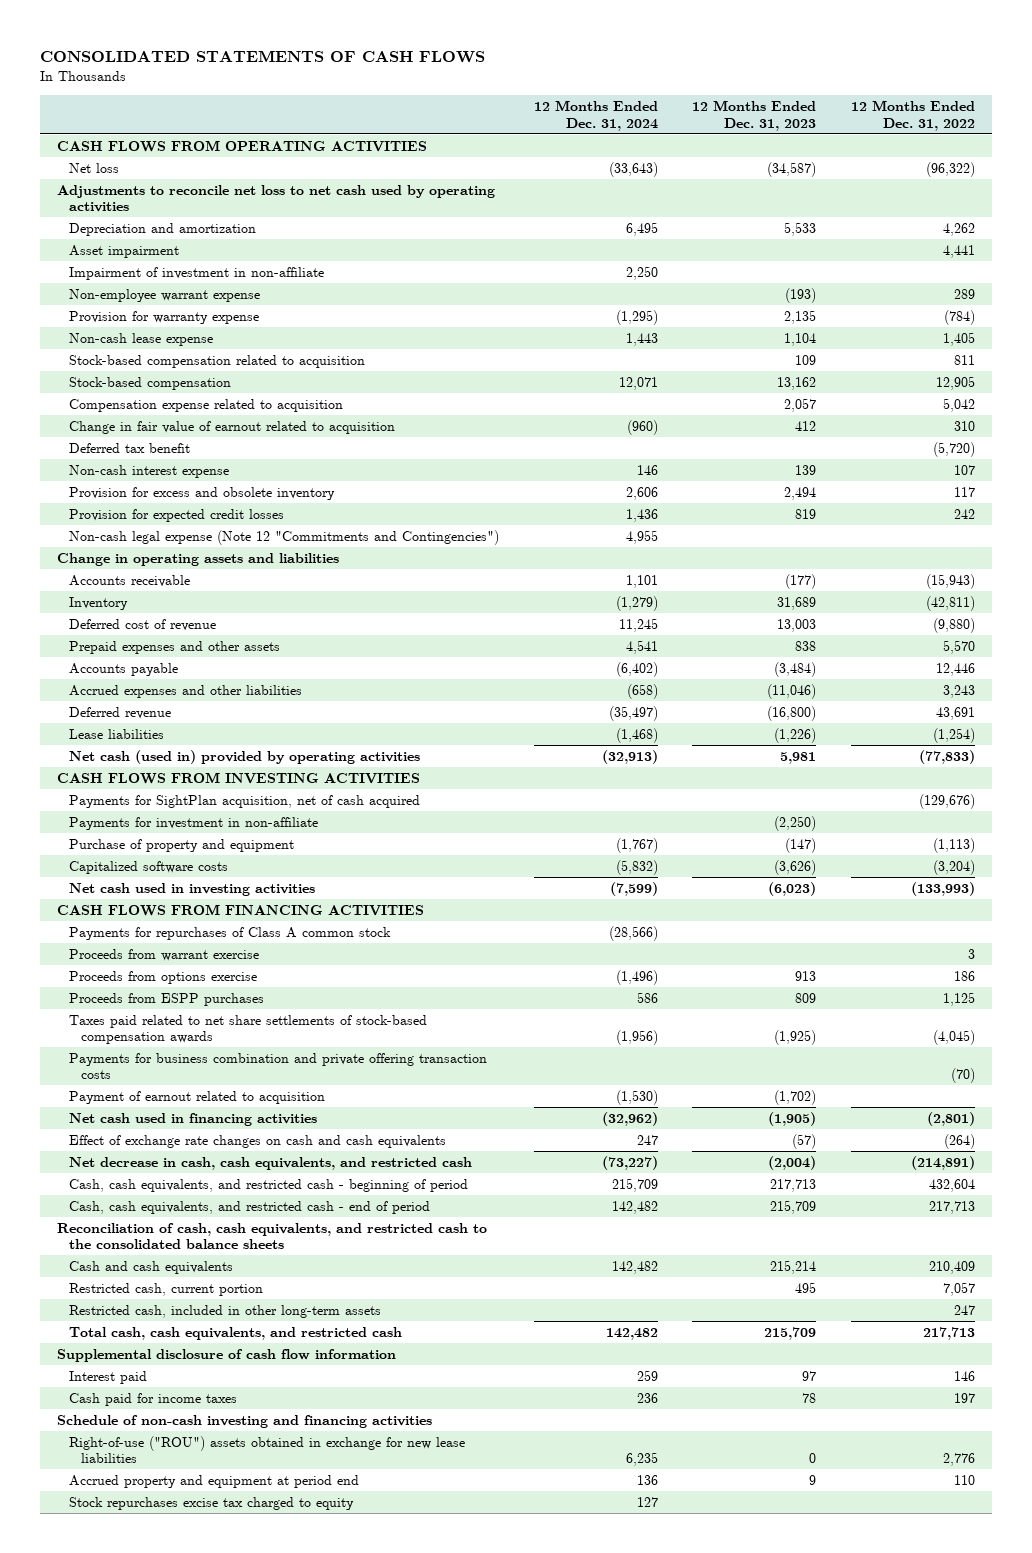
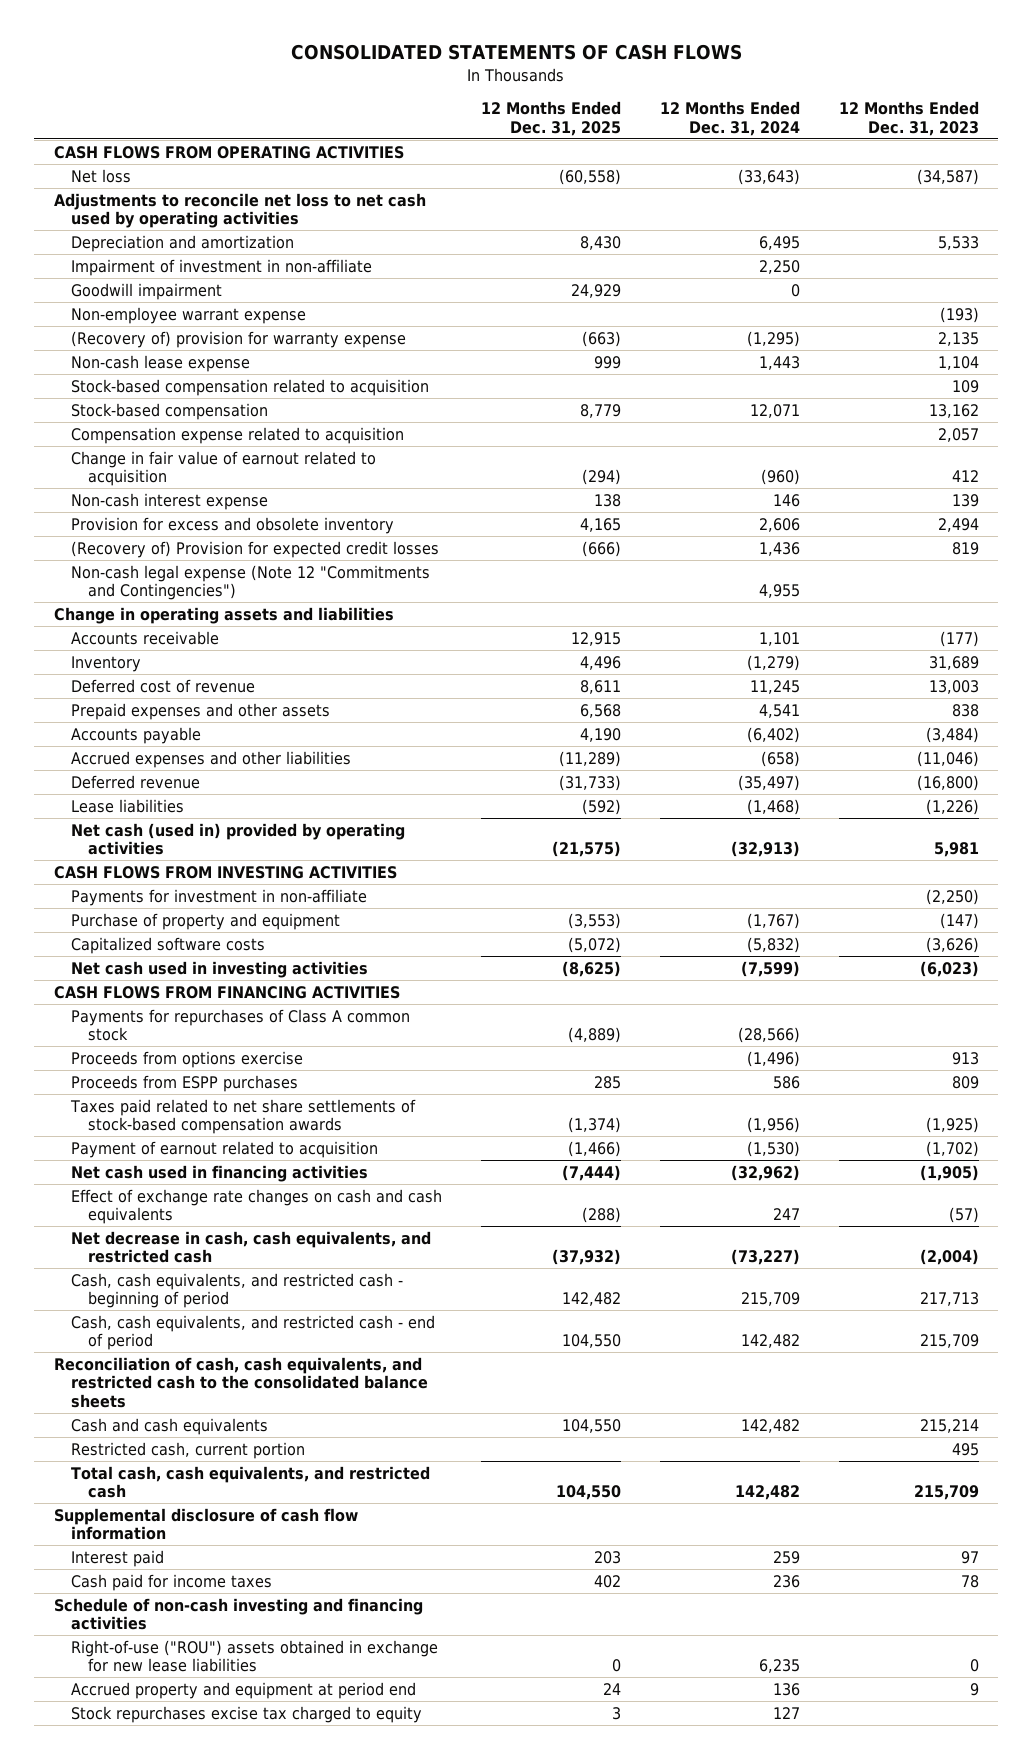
- | 12 Months Ended Dec. 31, 2024 | 12 Months Ended Dec. 31, 2023 | 12 Months Ended Dec. 31, 2022
+ | 12 Months Ended Dec. 31, 2025 | 12 Months Ended Dec. 31, 2024 | 12 Months Ended Dec. 31, 2023
- Asset impairment | | | 4,441
+ Goodwill impairment | 24,929 | 0 |
- Provision for warranty expense | (1,295) | 2,135 | (784)
+ (Recovery of) provision for warranty expense | (663) | (1,295) | 2,135
- Deferred tax benefit | | | (5,720)
- Provision for expected credit losses | 1,436 | 819 | 242
+ (Recovery of) Provision for expected credit losses | (666) | 1,436 | 819
- Payments for SightPlan acquisition, net of cash acquired | | | (129,676)
- Proceeds from warrant exercise | | | 3
- Payments for business combination and private offering transaction costs | | | (70)
- Restricted cash, included in other long-term assets | | | 247

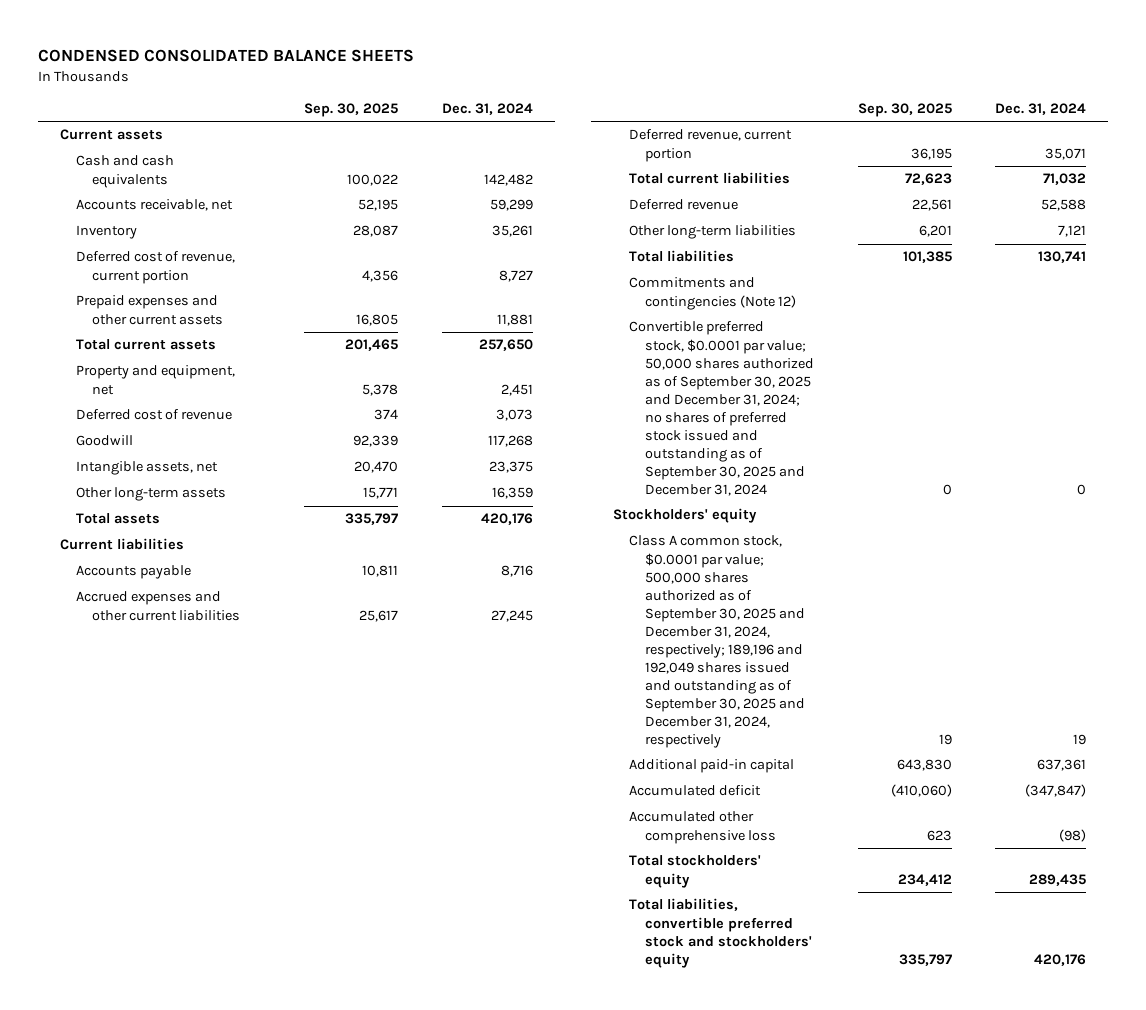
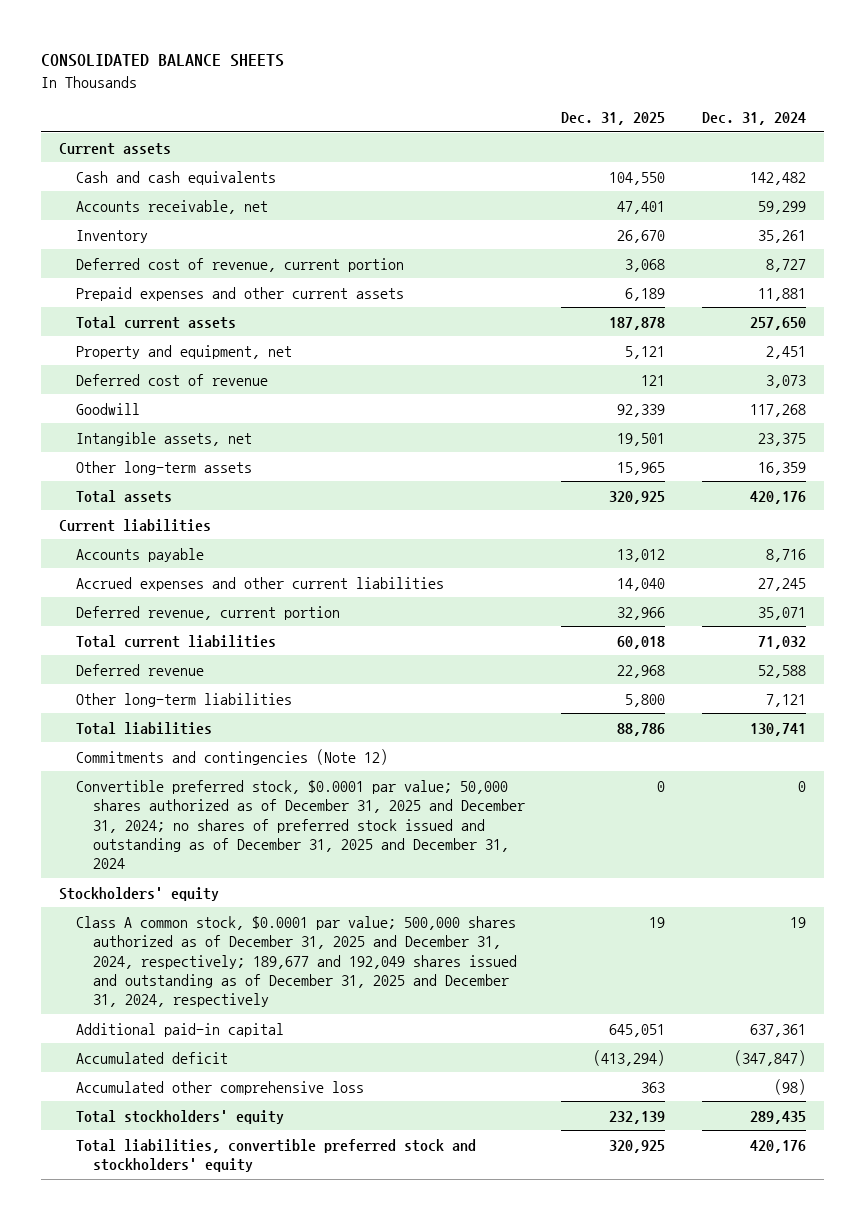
- CONDENSED CONSOLIDATED BALANCE SHEETS
+ CONSOLIDATED BALANCE SHEETS
- | Sep. 30, 2025 | Dec. 31, 2024
+ | Dec. 31, 2025 | Dec. 31, 2024
- Convertible preferred stock, $0.0001 par value; 50,000 shares authorized as of September 30, 2025 and December 31, 2024; no shares of preferred stock issued and outstanding as of September 30, 2025 and December 31, 2024 | 0 | 0
+ Convertible preferred stock, $0.0001 par value; 50,000 shares authorized as of December 31, 2025 and December 31, 2024; no shares of preferred stock issued and outstanding as of December 31, 2025 and December 31, 2024 | 0 | 0
- Class A common stock, $0.0001 par value; 500,000 shares authorized as of September 30, 2025 and December 31, 2024, respectively; 189,196 and 192,049 shares issued and outstanding as of September 30, 2025 and December 31, 2024, respectively | 19 | 19
+ Class A common stock, $0.0001 par value; 500,000 shares authorized as of December 31, 2025 and December 31, 2024, respectively; 189,677 and 192,049 shares issued and outstanding as of December 31, 2025 and December 31, 2024, respectively | 19 | 19

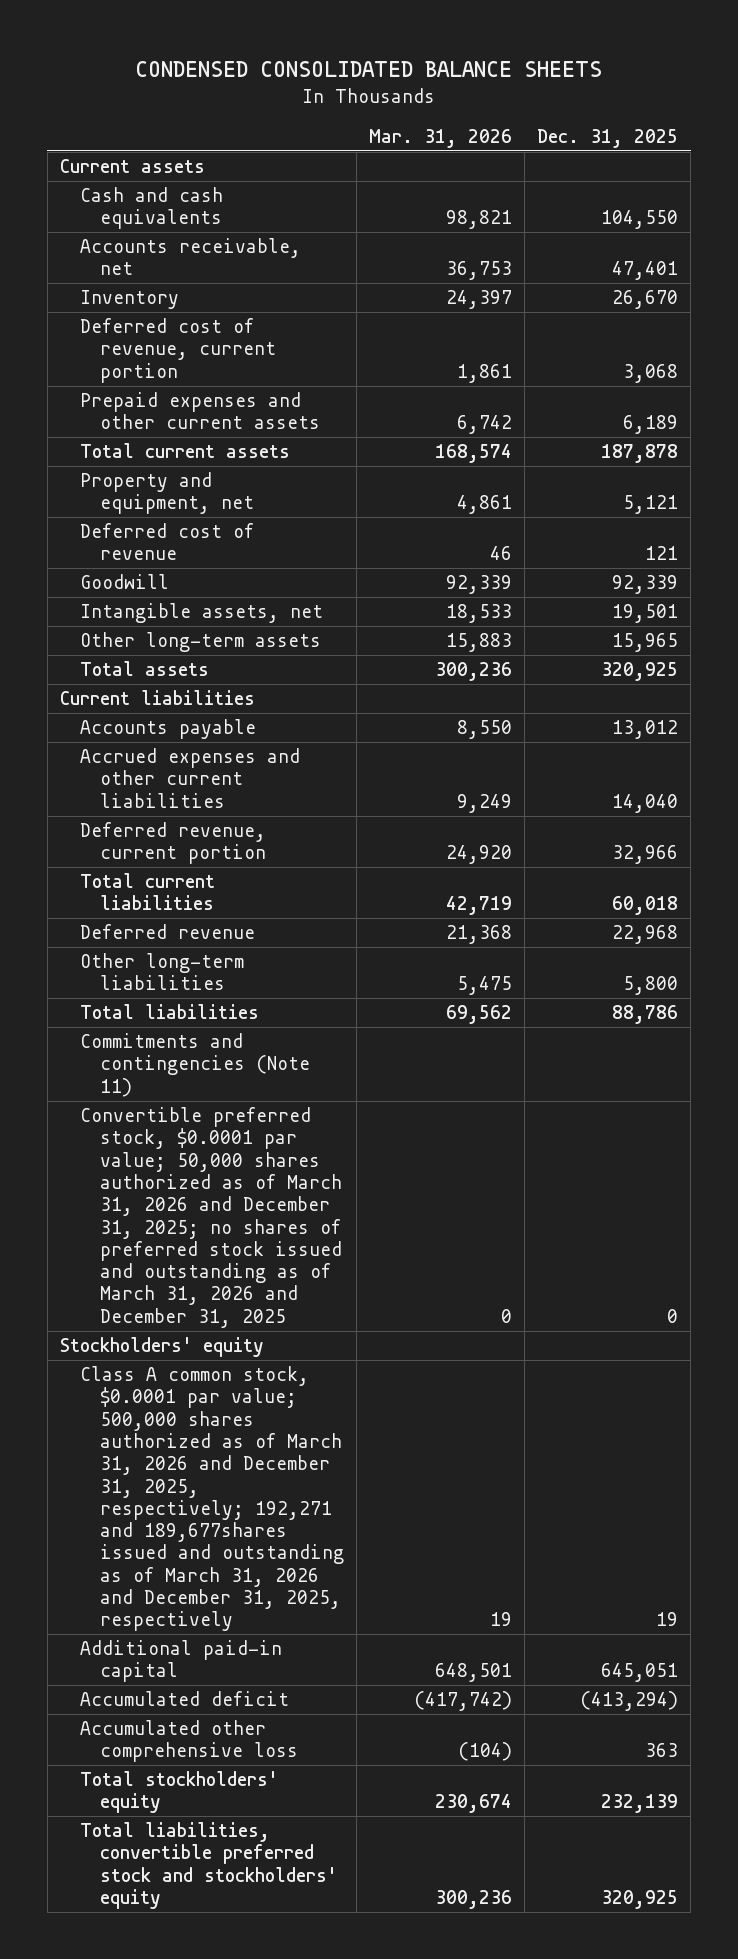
- CONSOLIDATED BALANCE SHEETS
+ CONDENSED CONSOLIDATED BALANCE SHEETS
- | Dec. 31, 2025 | Dec. 31, 2024
+ | Mar. 31, 2026 | Dec. 31, 2025
- Commitments and contingencies (Note 12)
- Convertible preferred stock, $0.0001 par value; 50,000 shares authorized as of December 31, 2025 and December 31, 2024; no shares of preferred stock issued and outstanding as of December 31, 2025 and December 31, 2024 | 0 | 0
+ Commitments and contingencies (Note 11)
+ Convertible preferred stock, $0.0001 par value; 50,000 shares authorized as of March 31, 2026 and December 31, 2025; no shares of preferred stock issued and outstanding as of March 31, 2026 and December 31, 2025 | 0 | 0
- Class A common stock, $0.0001 par value; 500,000 shares authorized as of December 31, 2025 and December 31, 2024, respectively; 189,677 and 192,049 shares issued and outstanding as of December 31, 2025 and December 31, 2024, respectively | 19 | 19
+ Class A common stock, $0.0001 par value; 500,000 shares authorized as of March 31, 2026 and December 31, 2025, respectively; 192,271 and 189,677shares issued and outstanding as of March 31, 2026 and December 31, 2025, respectively | 19 | 19

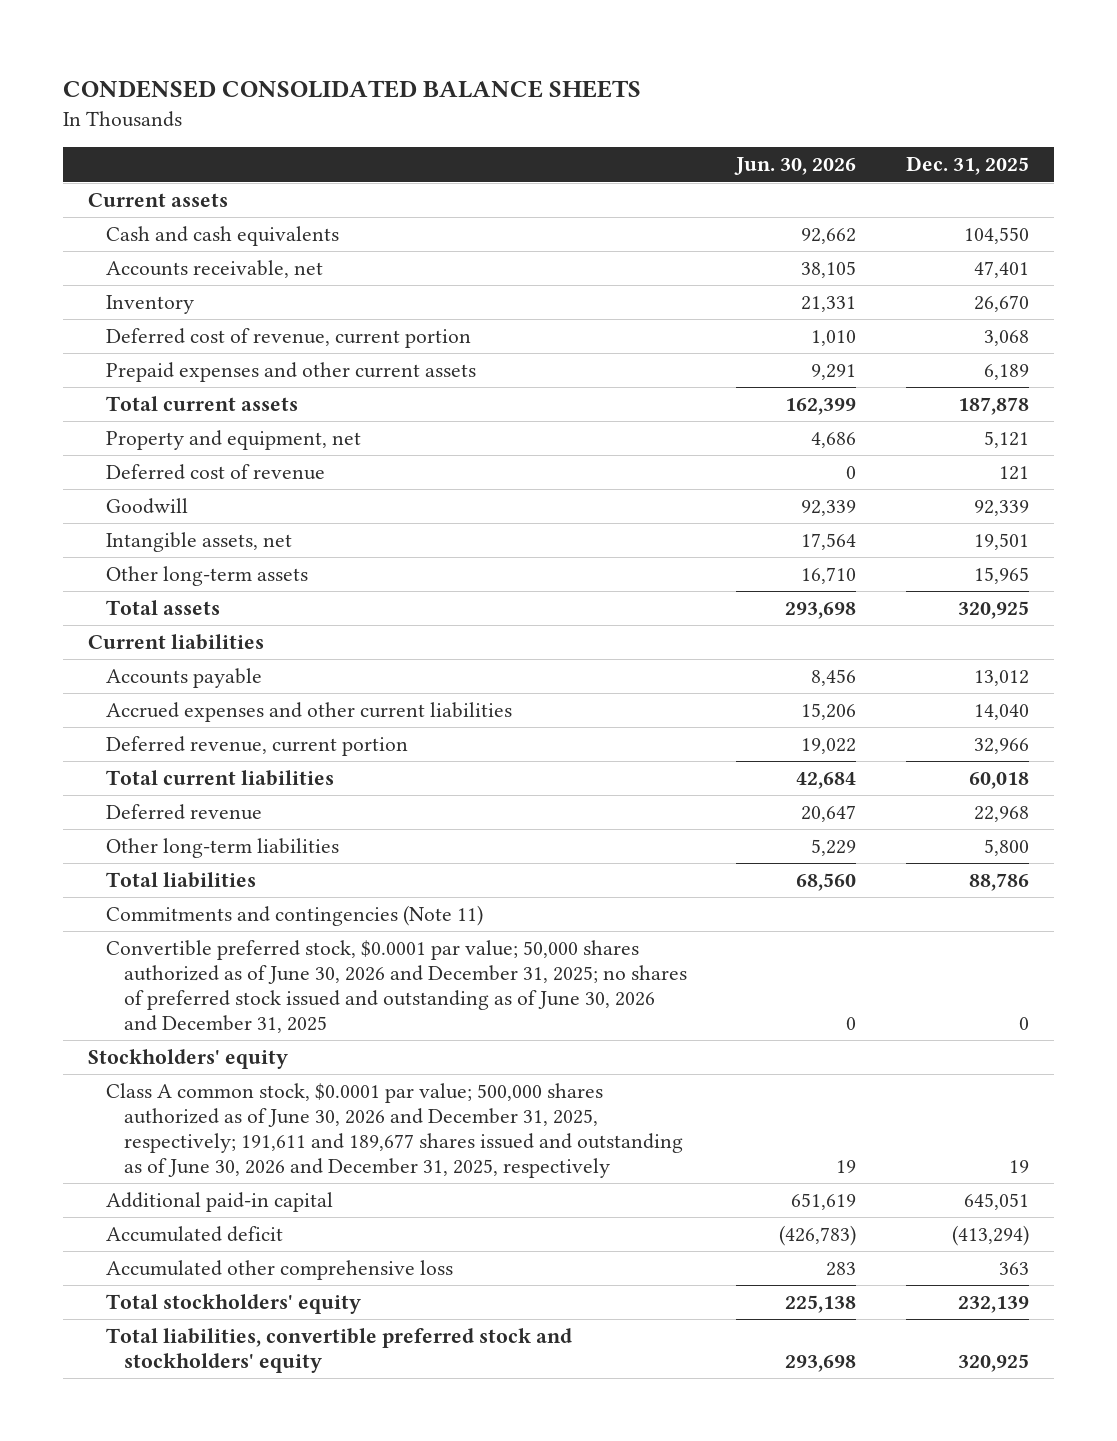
- | Mar. 31, 2026 | Dec. 31, 2025
+ | Jun. 30, 2026 | Dec. 31, 2025
- Convertible preferred stock, $0.0001 par value; 50,000 shares authorized as of March 31, 2026 and December 31, 2025; no shares of preferred stock issued and outstanding as of March 31, 2026 and December 31, 2025 | 0 | 0
+ Convertible preferred stock, $0.0001 par value; 50,000 shares authorized as of June 30, 2026 and December 31, 2025; no shares of preferred stock issued and outstanding as of June 30, 2026 and December 31, 2025 | 0 | 0
- Class A common stock, $0.0001 par value; 500,000 shares authorized as of March 31, 2026 and December 31, 2025, respectively; 192,271 and 189,677shares issued and outstanding as of March 31, 2026 and December 31, 2025, respectively | 19 | 19
+ Class A common stock, $0.0001 par value; 500,000 shares authorized as of June 30, 2026 and December 31, 2025, respectively; 191,611 and 189,677 shares issued and outstanding as of June 30, 2026 and December 31, 2025, respectively | 19 | 19

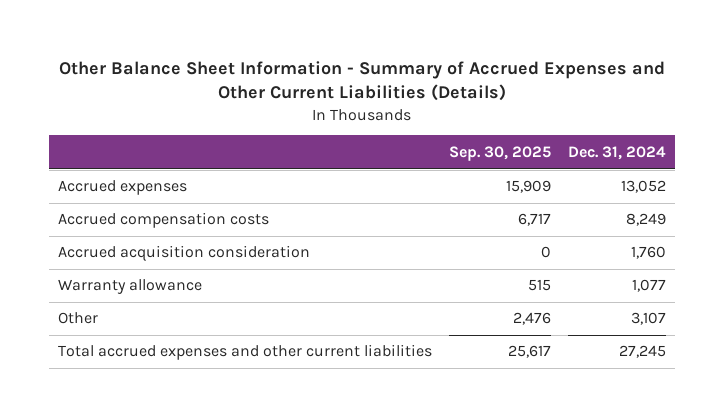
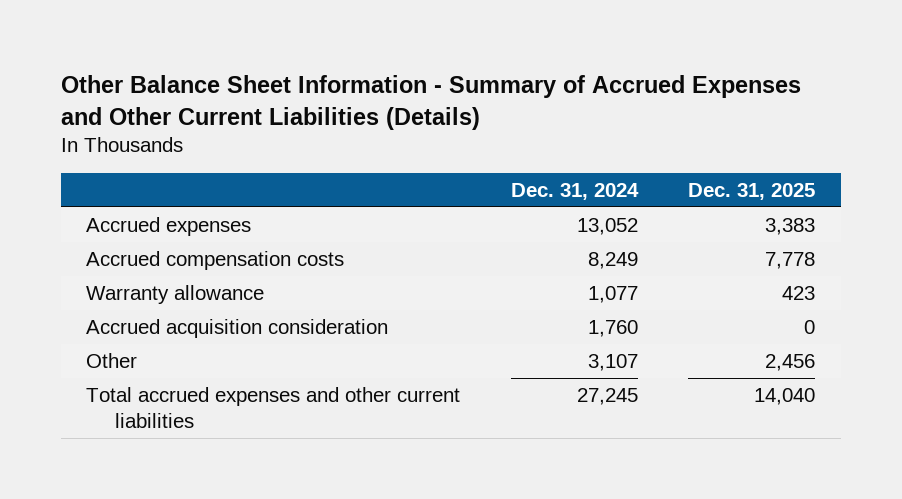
- | Sep. 30, 2025 | Dec. 31, 2024
+ | Dec. 31, 2024 | Dec. 31, 2025
moved down: Accrued acquisition consideration | 1,760 | 0

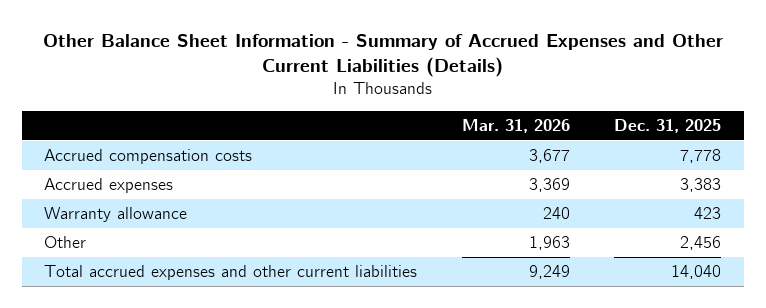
- | Dec. 31, 2024 | Dec. 31, 2025
+ | Mar. 31, 2026 | Dec. 31, 2025
moved down: Accrued expenses | 3,369 | 3,383
- Accrued acquisition consideration | 1,760 | 0

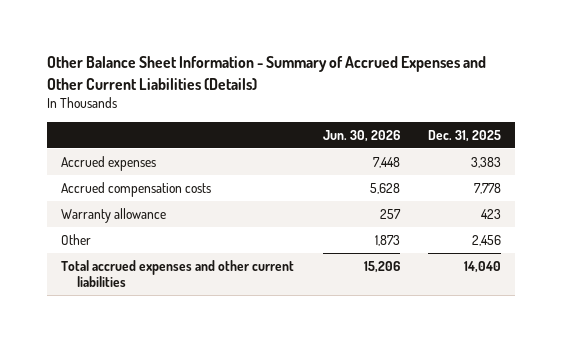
- | Mar. 31, 2026 | Dec. 31, 2025
+ | Jun. 30, 2026 | Dec. 31, 2025
moved down: Accrued compensation costs | 5,628 | 7,778

